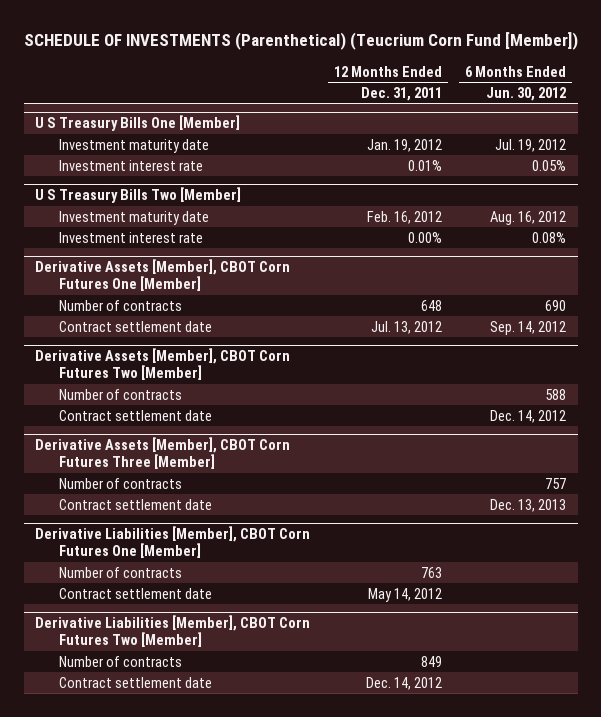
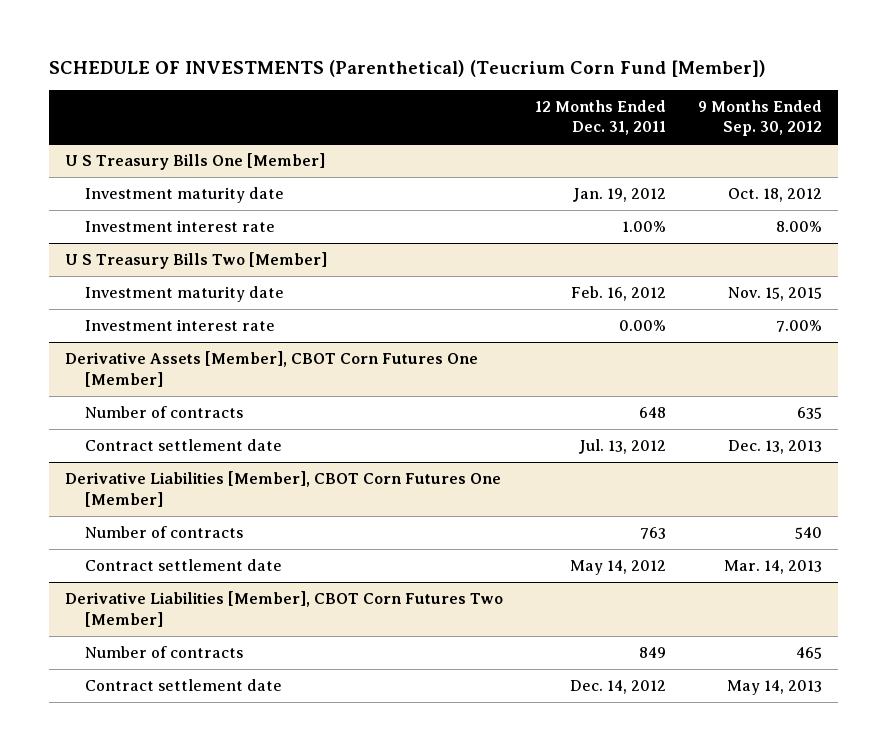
- | 12 Months Ended Dec. 31, 2011 | 6 Months Ended Jun. 30, 2012
+ | 12 Months Ended Dec. 31, 2011 | 9 Months Ended Sep. 30, 2012
@ U S Treasury Bills One [Member]
- Investment interest rate | 0.01% | 0.05%
+ Investment interest rate | 1.00% | 8.00%
- Derivative Assets [Member], CBOT Corn Futures Two [Member]
- Number of contracts | | 588
- Contract settlement date | | Dec. 14, 2012
- Derivative Assets [Member], CBOT Corn Futures Three [Member]
- Number of contracts | | 757
- Contract settlement date | | Dec. 13, 2013

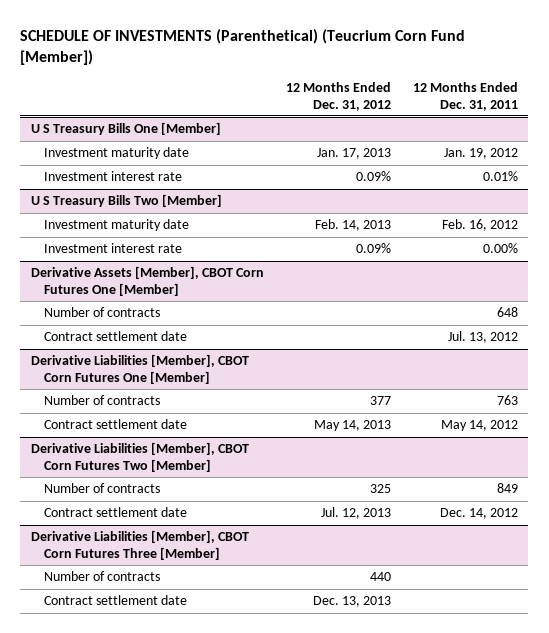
- | 12 Months Ended Dec. 31, 2011 | 9 Months Ended Sep. 30, 2012
+ | 12 Months Ended Dec. 31, 2012 | 12 Months Ended Dec. 31, 2011
@ U S Treasury Bills One [Member]
- Investment interest rate | 1.00% | 8.00%
+ Investment interest rate | 0.09% | 0.01%
+ Derivative Liabilities [Member], CBOT Corn Futures Three [Member]
+ Number of contracts | 440 |
+ Contract settlement date | Dec. 13, 2013 |

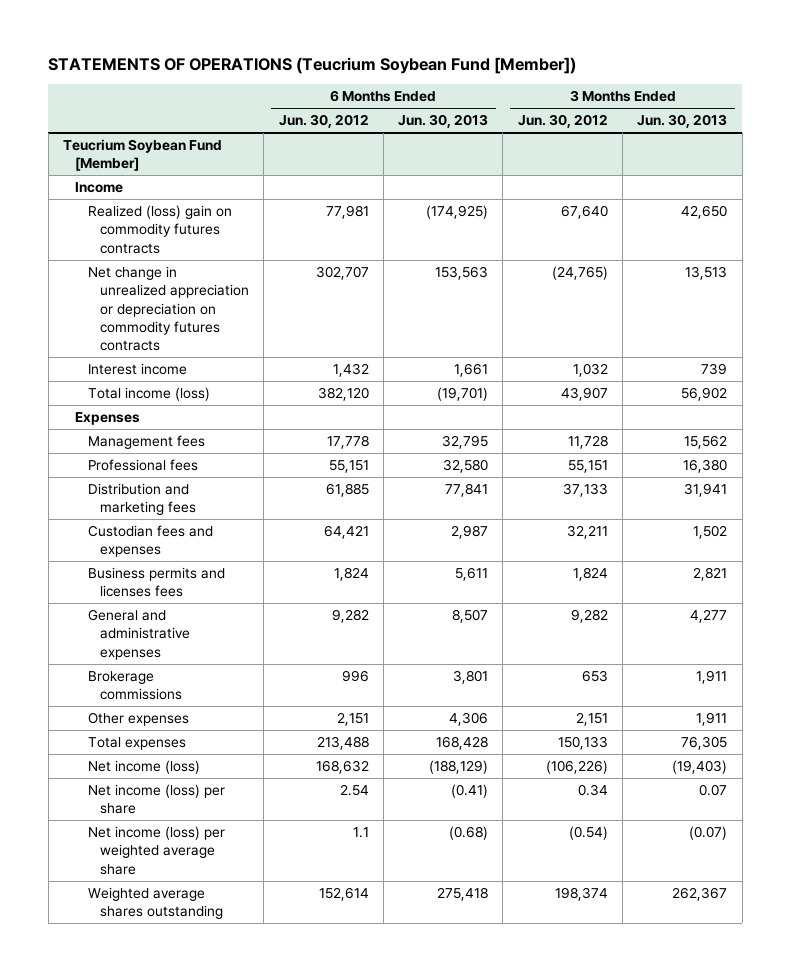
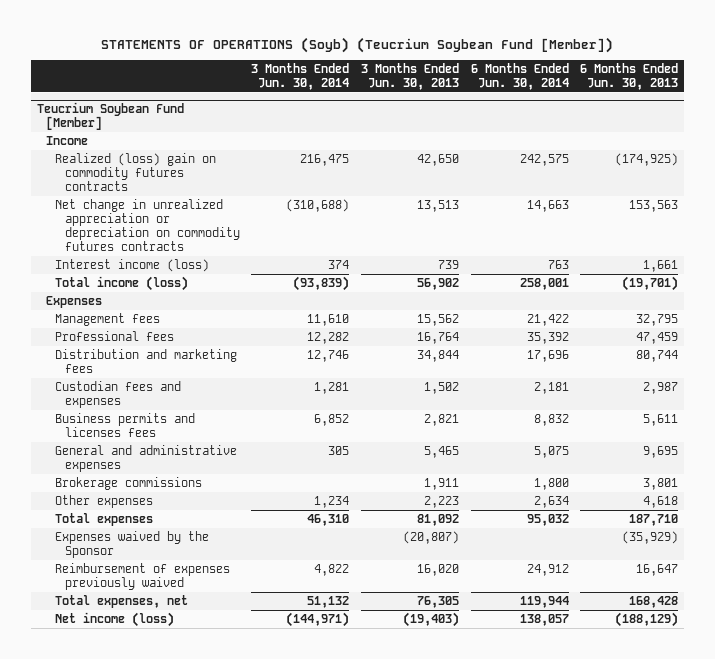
- STATEMENTS OF OPERATIONS (Teucrium Soybean Fund [Member])
+ STATEMENTS OF OPERATIONS (Soyb) (Teucrium Soybean Fund [Member])
- | 6 Months Ended Jun. 30, 2012 | 6 Months Ended Jun. 30, 2013 | 3 Months Ended Jun. 30, 2012 | 3 Months Ended Jun. 30, 2013
+ | 3 Months Ended Jun. 30, 2014 | 3 Months Ended Jun. 30, 2013 | 6 Months Ended Jun. 30, 2014 | 6 Months Ended Jun. 30, 2013
@ Teucrium Soybean Fund [Member]
- Interest income | 1,432 | 1,661 | 1,032 | 739
+ Interest income (loss) | 374 | 739 | 763 | 1,661
- Professional fees | 55,151 | 32,580 | 55,151 | 16,380
- Distribution and marketing fees | 61,885 | 77,841 | 37,133 | 31,941
+ Professional fees | 12,282 | 16,764 | 35,392 | 47,459
+ Distribution and marketing fees | 12,746 | 34,844 | 17,696 | 80,744
- General and administrative expenses | 9,282 | 8,507 | 9,282 | 4,277
+ General and administrative expenses | 305 | 5,465 | 5,075 | 9,695
- Other expenses | 2,151 | 4,306 | 2,151 | 1,911
- Total expenses | 213,488 | 168,428 | 150,133 | 76,305
+ Other expenses | 1,234 | 2,223 | 2,634 | 4,618
+ Total expenses | 46,310 | 81,092 | 95,032 | 187,710
+ Expenses waived by the Sponsor | | (20,807) | | (35,929)
+ Reimbursement of expenses previously waived | 4,822 | 16,020 | 24,912 | 16,647
+ Total expenses, net | 51,132 | 76,305 | 119,944 | 168,428
- Net income (loss) per share | 2.54 | (0.41) | 0.34 | 0.07
- Net income (loss) per weighted average share | 1.1 | (0.68) | (0.54) | (0.07)
- Weighted average shares outstanding | 152,614 | 275,418 | 198,374 | 262,367

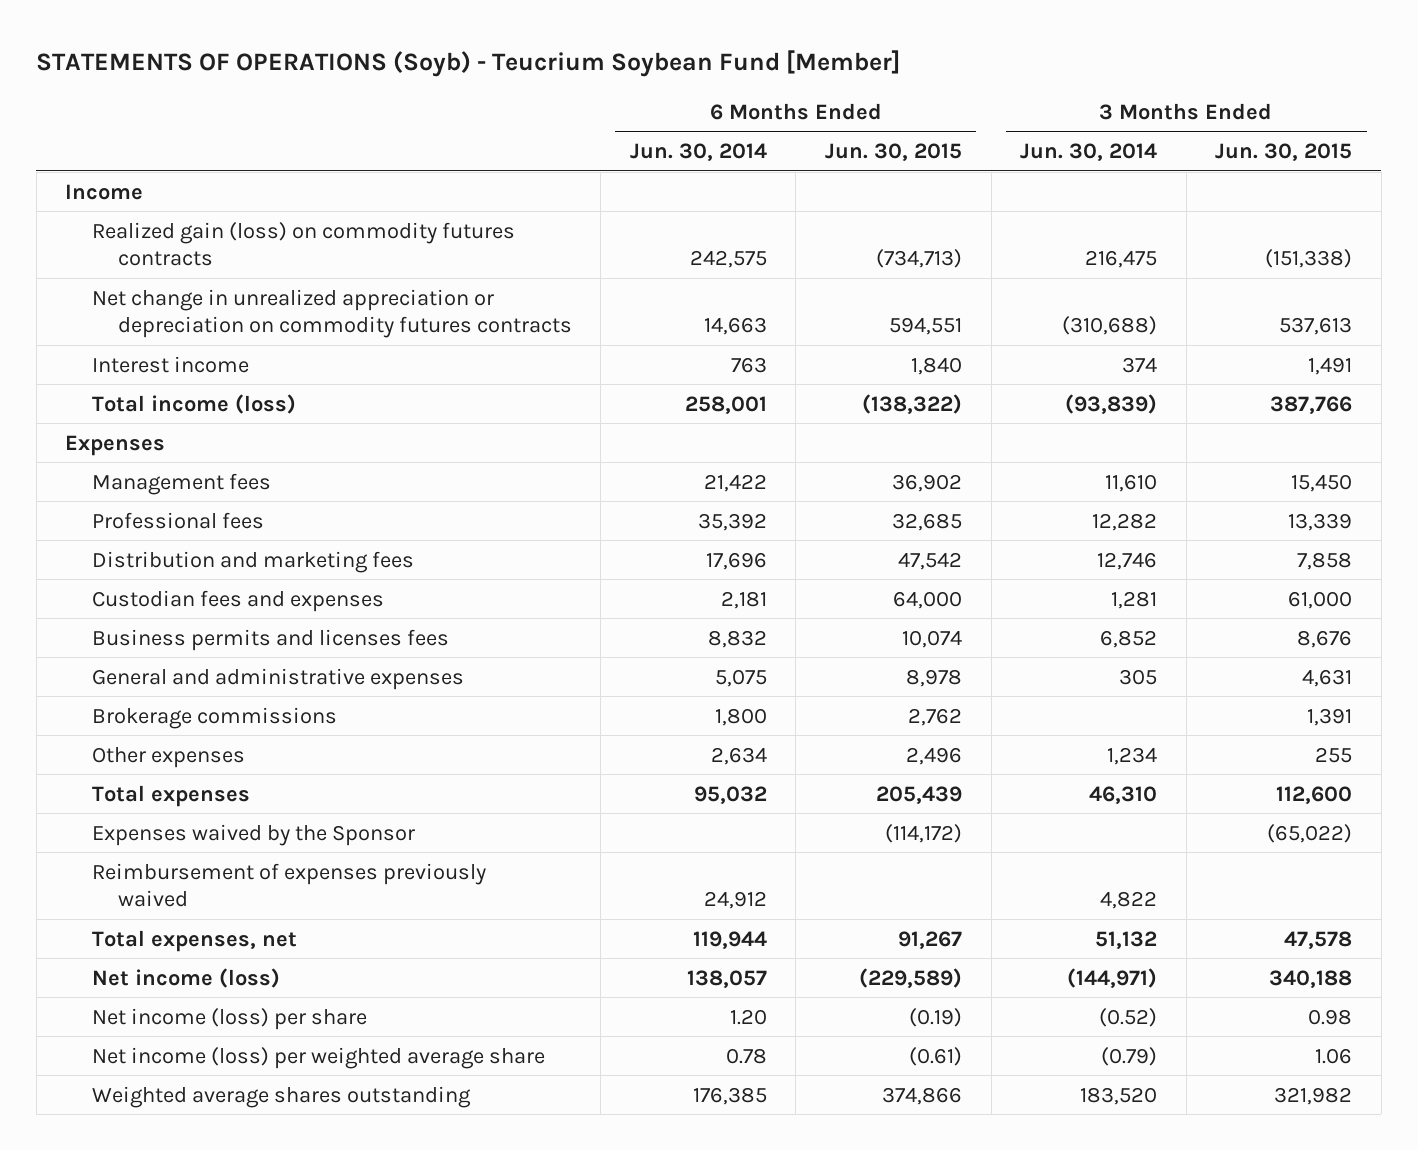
- STATEMENTS OF OPERATIONS (Soyb) (Teucrium Soybean Fund [Member])
+ STATEMENTS OF OPERATIONS (Soyb) - Teucrium Soybean Fund [Member]
- | 3 Months Ended Jun. 30, 2014 | 3 Months Ended Jun. 30, 2013 | 6 Months Ended Jun. 30, 2014 | 6 Months Ended Jun. 30, 2013
+ | 6 Months Ended Jun. 30, 2014 | 6 Months Ended Jun. 30, 2015 | 3 Months Ended Jun. 30, 2014 | 3 Months Ended Jun. 30, 2015
- Teucrium Soybean Fund [Member]
- Realized (loss) gain on commodity futures contracts | 216,475 | 42,650 | 242,575 | (174,925)
+ Realized gain (loss) on commodity futures contracts | 242,575 | (734,713) | 216,475 | (151,338)
- Interest income (loss) | 374 | 739 | 763 | 1,661
+ Interest income | 763 | 1,840 | 374 | 1,491
+ Net income (loss) per share | 1.20 | (0.19) | (0.52) | 0.98
+ Net income (loss) per weighted average share | 0.78 | (0.61) | (0.79) | 1.06
+ Weighted average shares outstanding | 176,385 | 374,866 | 183,520 | 321,982

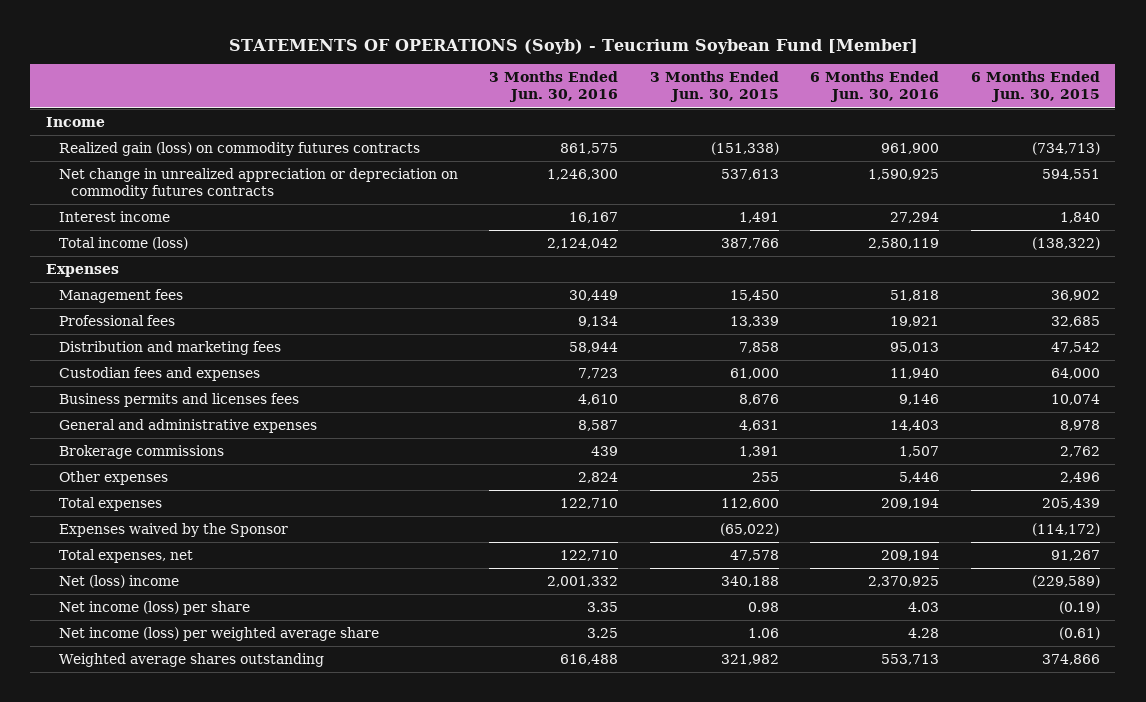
- | 6 Months Ended Jun. 30, 2014 | 6 Months Ended Jun. 30, 2015 | 3 Months Ended Jun. 30, 2014 | 3 Months Ended Jun. 30, 2015
+ | 3 Months Ended Jun. 30, 2016 | 3 Months Ended Jun. 30, 2015 | 6 Months Ended Jun. 30, 2016 | 6 Months Ended Jun. 30, 2015
- Reimbursement of expenses previously waived | 24,912 | | 4,822 |
- Net income (loss) | 138,057 | (229,589) | (144,971) | 340,188
+ Net (loss) income | 2,001,332 | 340,188 | 2,370,925 | (229,589)

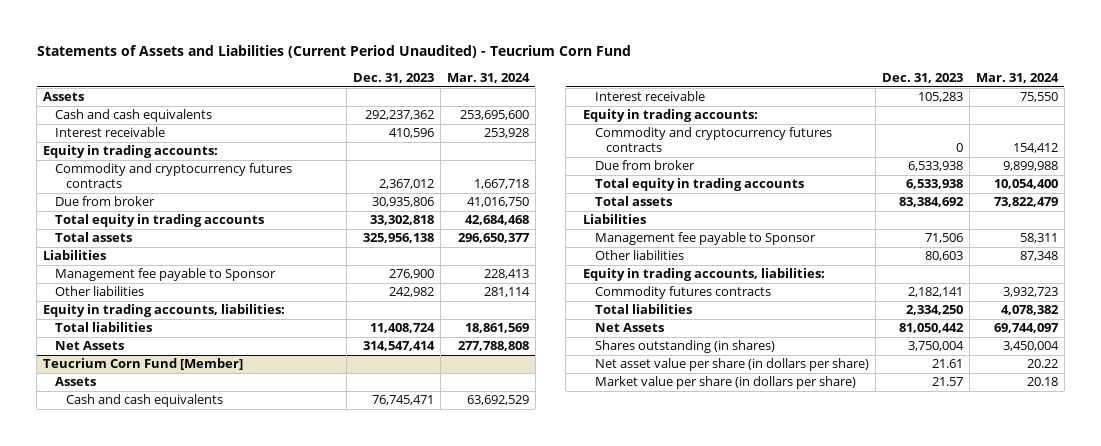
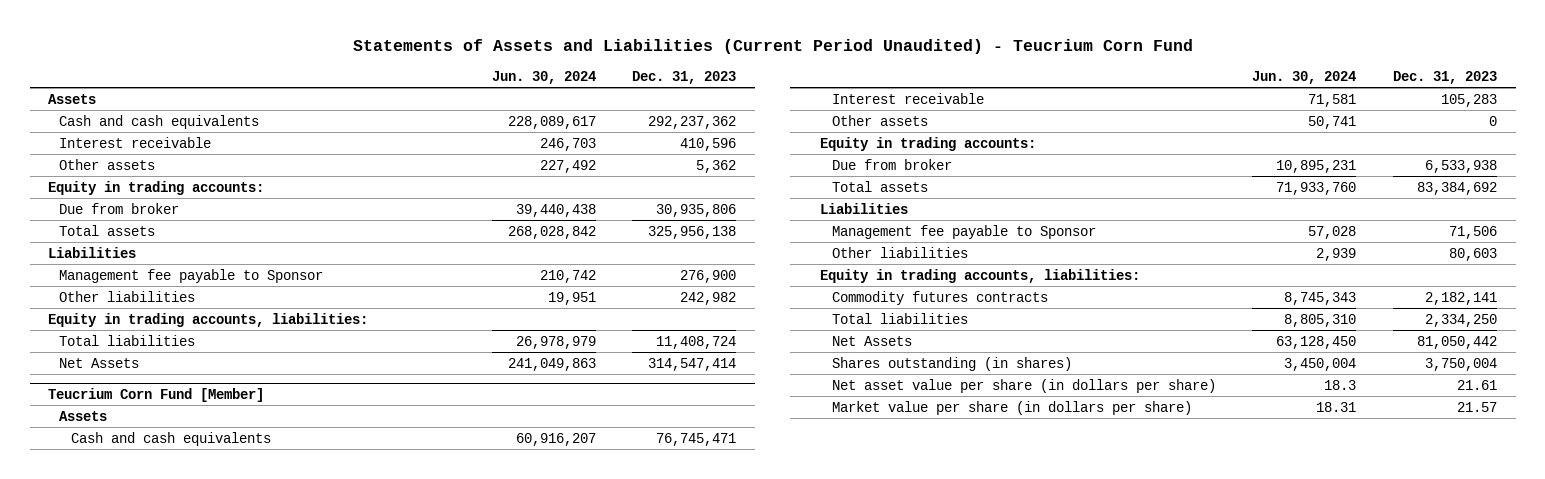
- | Dec. 31, 2023 | Mar. 31, 2024
+ | Jun. 30, 2024 | Dec. 31, 2023
+ Other assets | 227,492 | 5,362
- Commodity and cryptocurrency futures contracts | 2,367,012 | 1,667,718
- Total equity in trading accounts | 33,302,818 | 42,684,468
@ Teucrium Corn Fund [Member]
+ Other assets | 50,741 | 0
- Commodity and cryptocurrency futures contracts | 0 | 154,412
- Total equity in trading accounts | 6,533,938 | 10,054,400

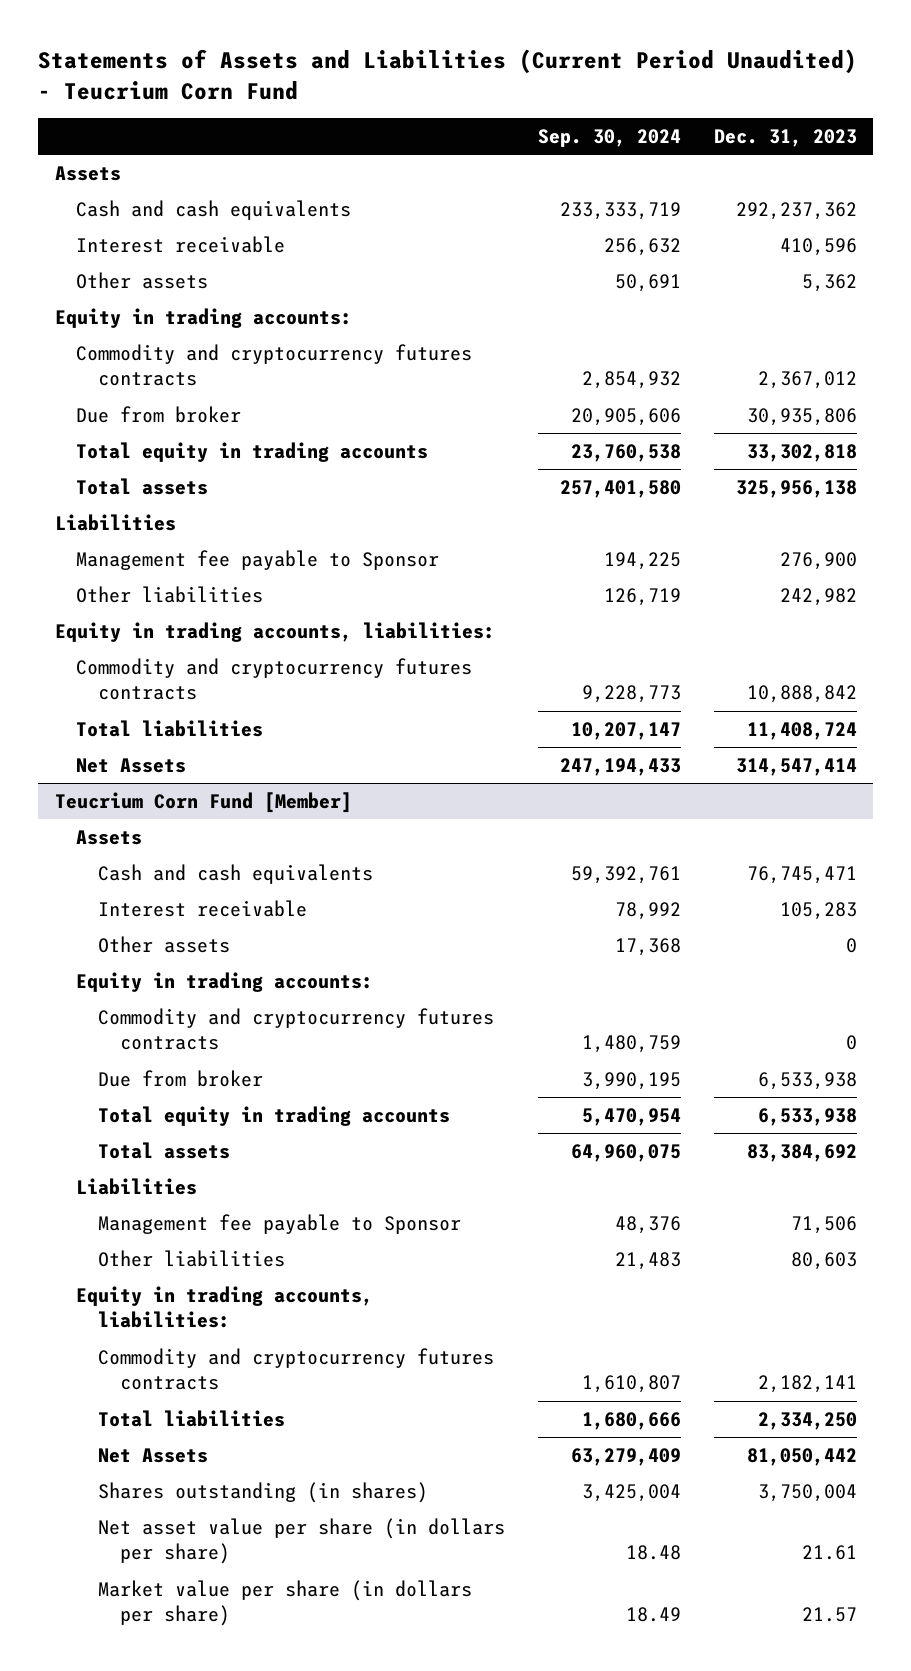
- | Jun. 30, 2024 | Dec. 31, 2023
+ | Sep. 30, 2024 | Dec. 31, 2023
+ Commodity and cryptocurrency futures contracts | 2,854,932 | 2,367,012
+ Total equity in trading accounts | 23,760,538 | 33,302,818
+ Commodity and cryptocurrency futures contracts | 9,228,773 | 10,888,842
@ Teucrium Corn Fund [Member]
+ Commodity and cryptocurrency futures contracts | 1,480,759 | 0
+ Total equity in trading accounts | 5,470,954 | 6,533,938
- Commodity futures contracts | 8,745,343 | 2,182,141
+ Commodity and cryptocurrency futures contracts | 1,610,807 | 2,182,141

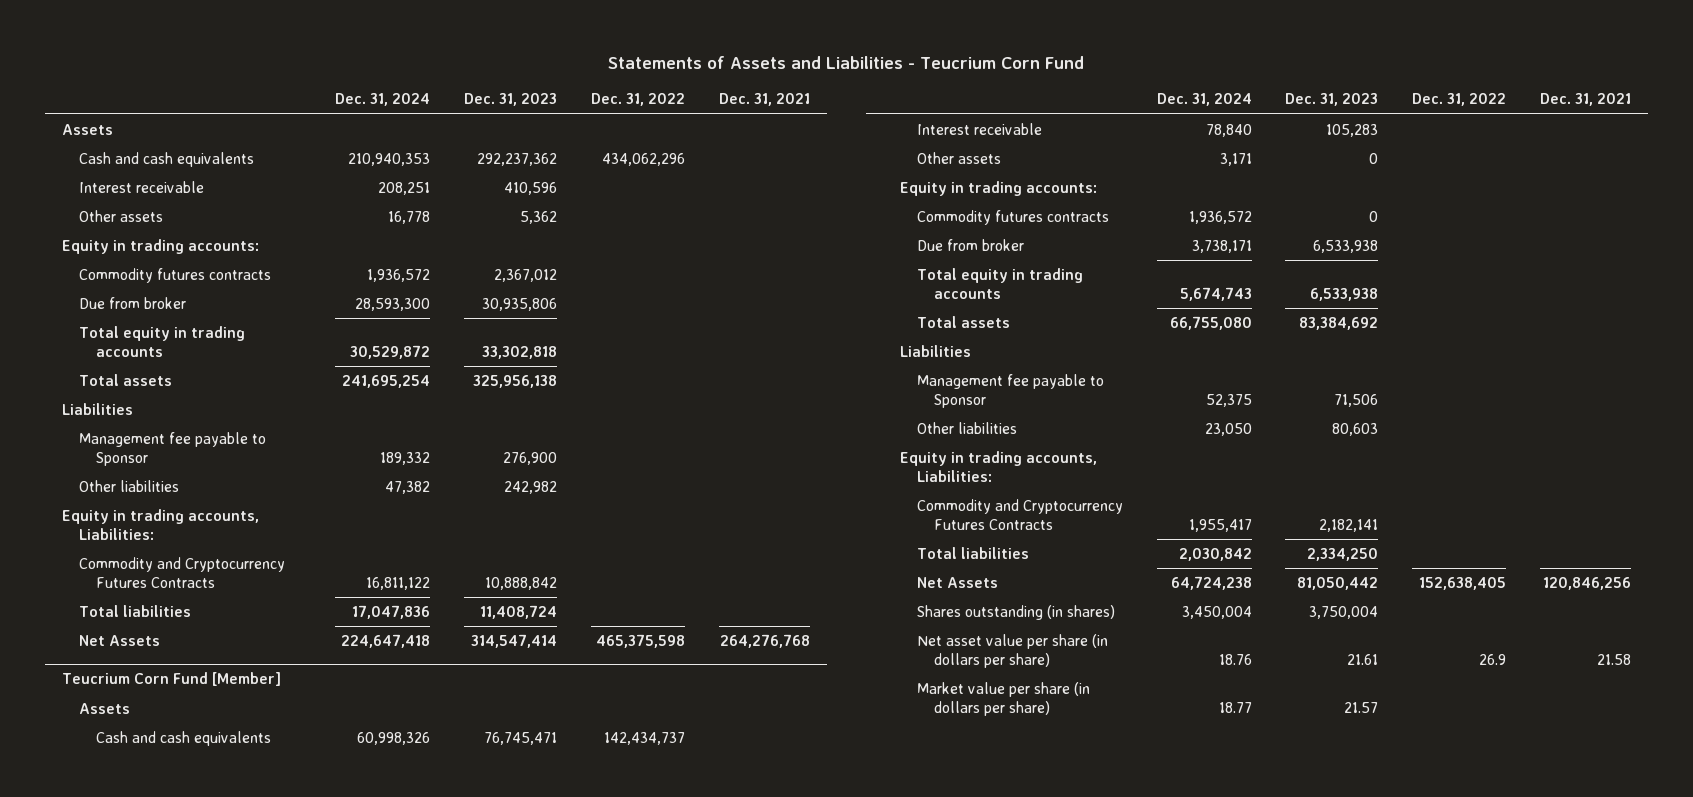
- Statements of Assets and Liabilities (Current Period Unaudited) - Teucrium Corn Fund
+ Statements of Assets and Liabilities - Teucrium Corn Fund
- | Sep. 30, 2024 | Dec. 31, 2023
+ | Dec. 31, 2024 | Dec. 31, 2023 | Dec. 31, 2022 | Dec. 31, 2021
- Commodity and cryptocurrency futures contracts | 2,854,932 | 2,367,012
+ Commodity futures contracts | 1,936,572 | 2,367,012 | |
- Equity in trading accounts, liabilities:
- Commodity and cryptocurrency futures contracts | 9,228,773 | 10,888,842
+ Equity in trading accounts, Liabilities:
+ Commodity and Cryptocurrency Futures Contracts | 16,811,122 | 10,888,842 | |
@ Teucrium Corn Fund [Member]
- Commodity and cryptocurrency futures contracts | 1,480,759 | 0
+ Commodity futures contracts | 1,936,572 | 0 | |
- Equity in trading accounts, liabilities:
- Commodity and cryptocurrency futures contracts | 1,610,807 | 2,182,141
+ Equity in trading accounts, Liabilities:
+ Commodity and Cryptocurrency Futures Contracts | 1,955,417 | 2,182,141 | |

